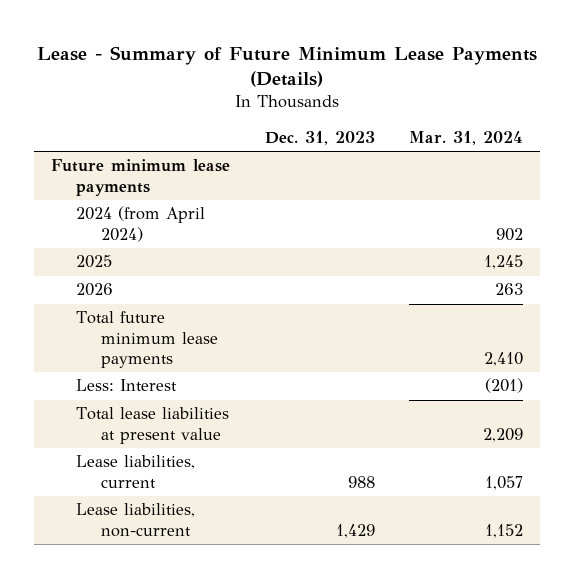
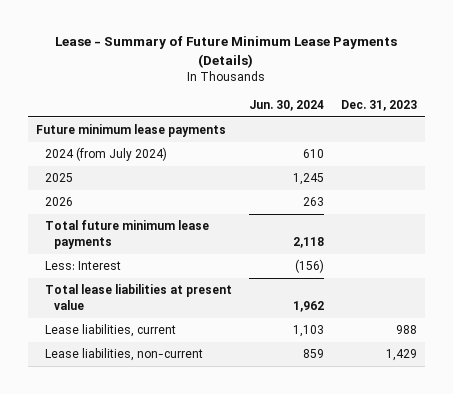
- | Dec. 31, 2023 | Mar. 31, 2024
+ | Jun. 30, 2024 | Dec. 31, 2023
- 2024 (from April 2024) | | 902
+ 2024 (from July 2024) | 610 |

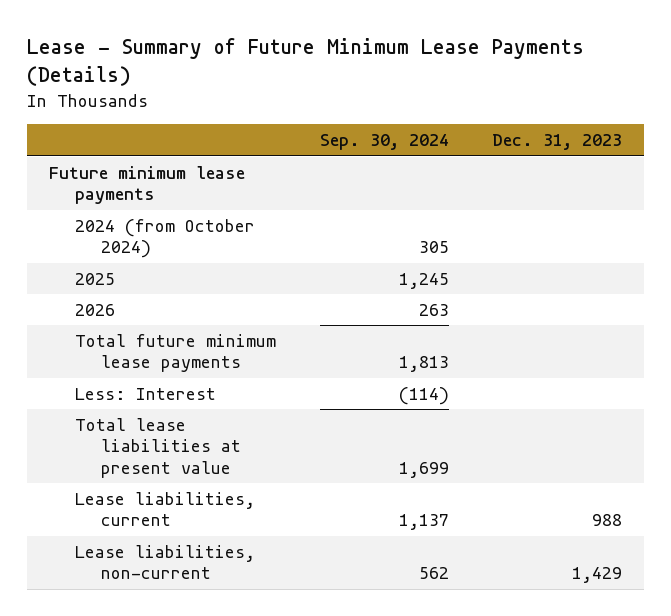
- | Jun. 30, 2024 | Dec. 31, 2023
+ | Sep. 30, 2024 | Dec. 31, 2023
- 2024 (from July 2024) | 610 |
+ 2024 (from October 2024) | 305 |

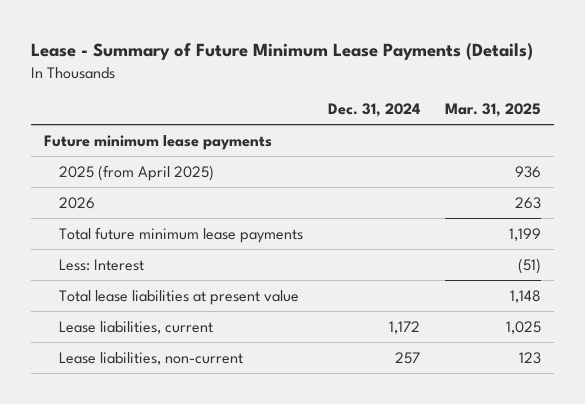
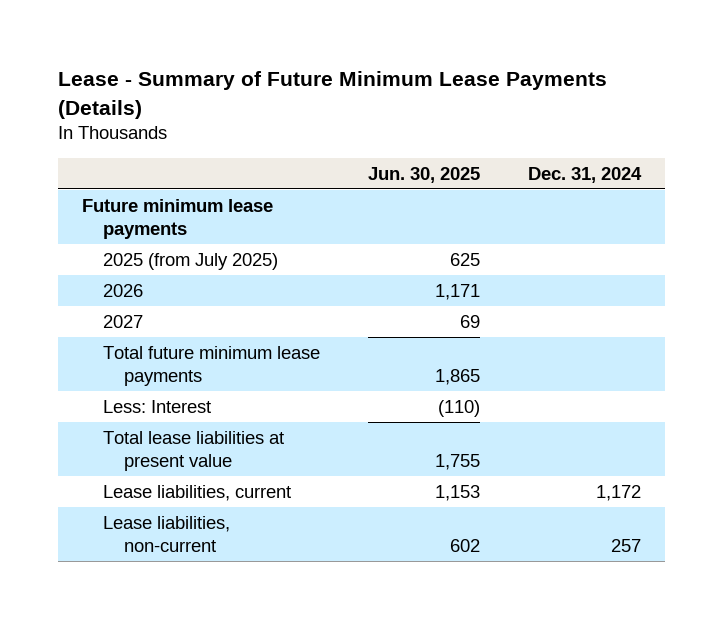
- | Dec. 31, 2024 | Mar. 31, 2025
+ | Jun. 30, 2025 | Dec. 31, 2024
- 2025 (from April 2025) | | 936
+ 2025 (from July 2025) | 625 |
+ 2027 | 69 |

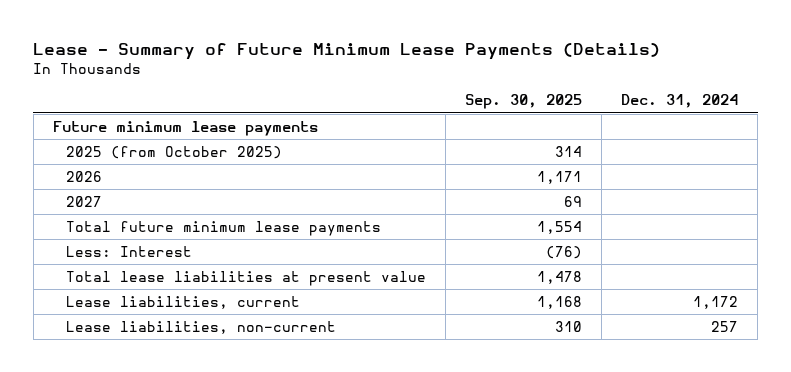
- | Jun. 30, 2025 | Dec. 31, 2024
+ | Sep. 30, 2025 | Dec. 31, 2024
- 2025 (from July 2025) | 625 |
+ 2025 (from October 2025) | 314 |

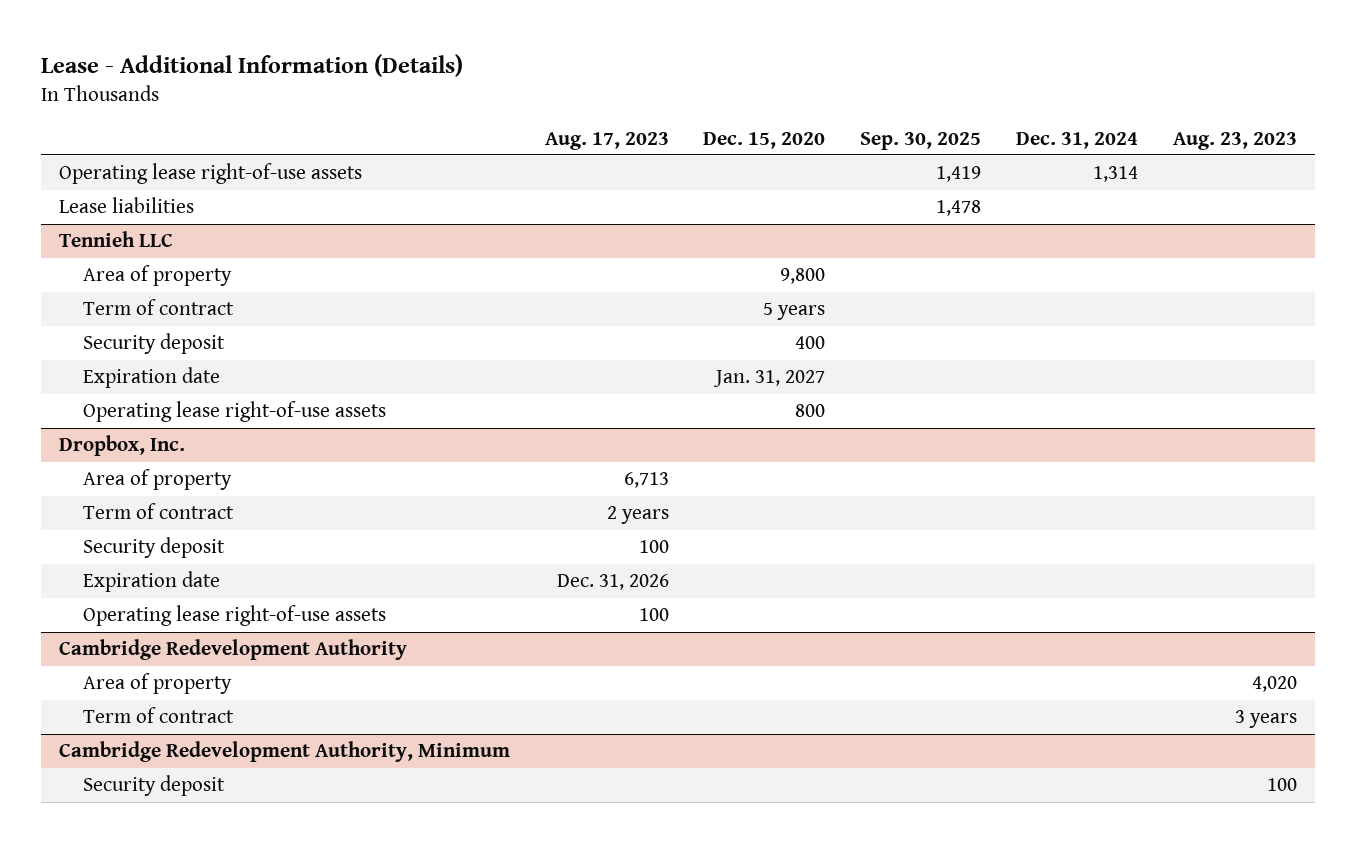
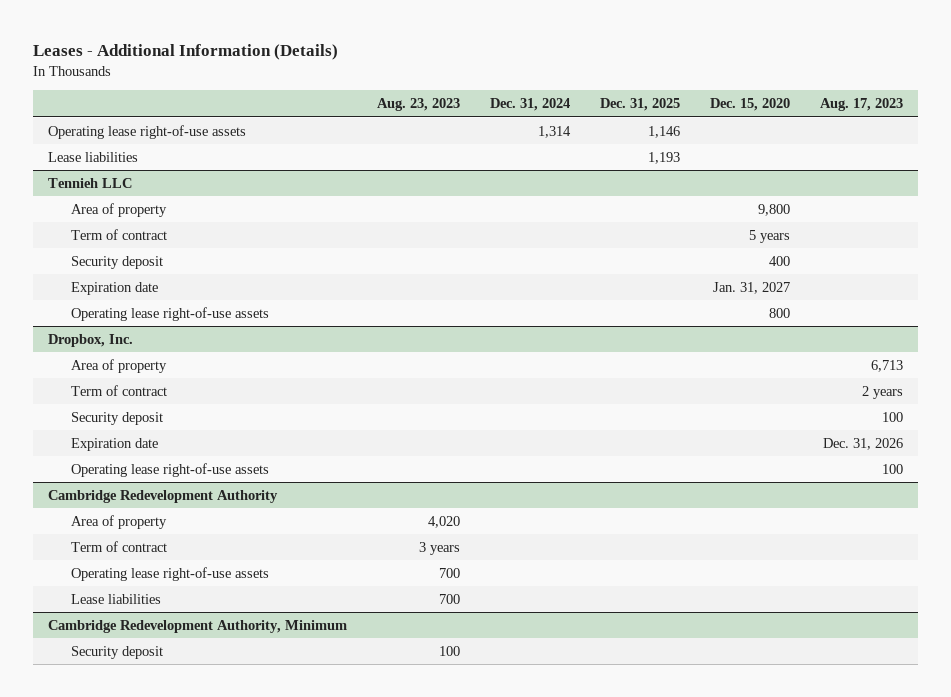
- Lease - Additional Information (Details)
+ Leases - Additional Information (Details)
- | Aug. 17, 2023 | Dec. 15, 2020 | Sep. 30, 2025 | Dec. 31, 2024 | Aug. 23, 2023
+ | Aug. 23, 2023 | Dec. 31, 2024 | Dec. 31, 2025 | Dec. 15, 2020 | Aug. 17, 2023
@ Cambridge Redevelopment Authority
+ Operating lease right-of-use assets | 700 | | | |
+ Lease liabilities | 700 | | | |

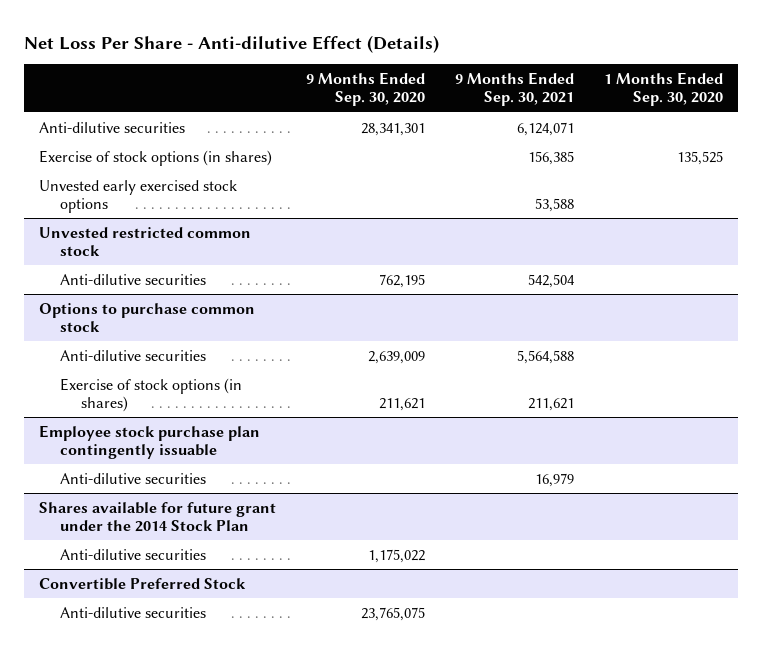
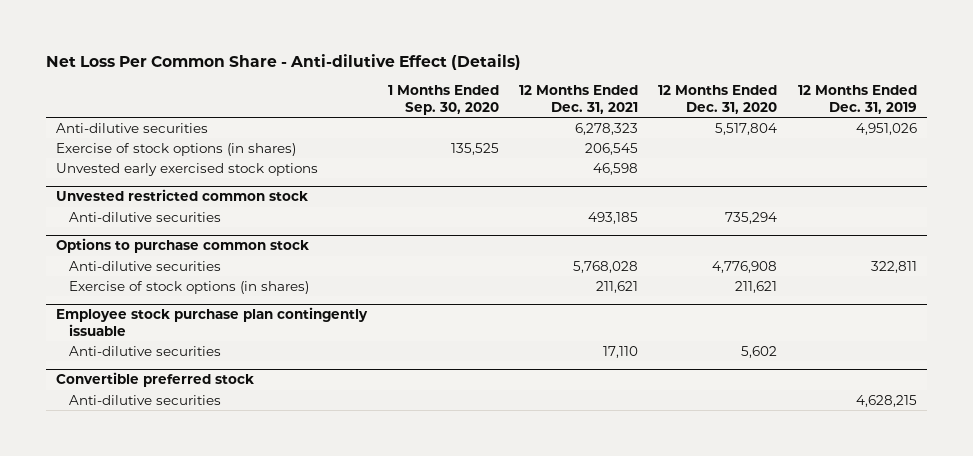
- Net Loss Per Share - Anti-dilutive Effect (Details)
+ Net Loss Per Common Share - Anti-dilutive Effect (Details)
- | 9 Months Ended Sep. 30, 2020 | 9 Months Ended Sep. 30, 2021 | 1 Months Ended Sep. 30, 2020
+ | 1 Months Ended Sep. 30, 2020 | 12 Months Ended Dec. 31, 2021 | 12 Months Ended Dec. 31, 2020 | 12 Months Ended Dec. 31, 2019
- Shares available for future grant under the 2014 Stock Plan
- Anti-dilutive securities | 1,175,022 | |
- Convertible Preferred Stock
+ Convertible preferred stock

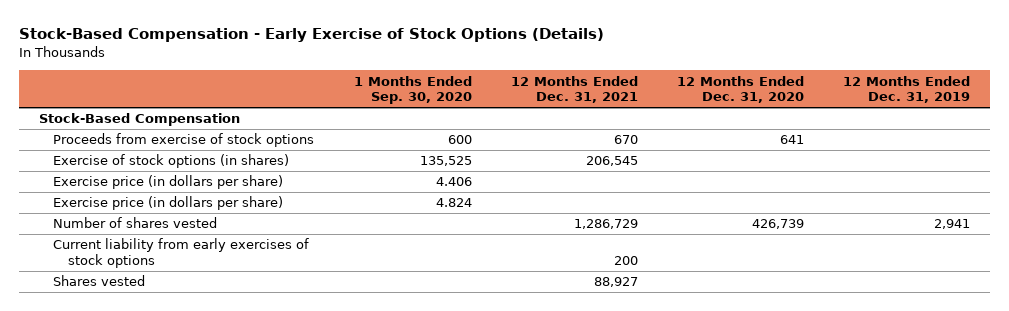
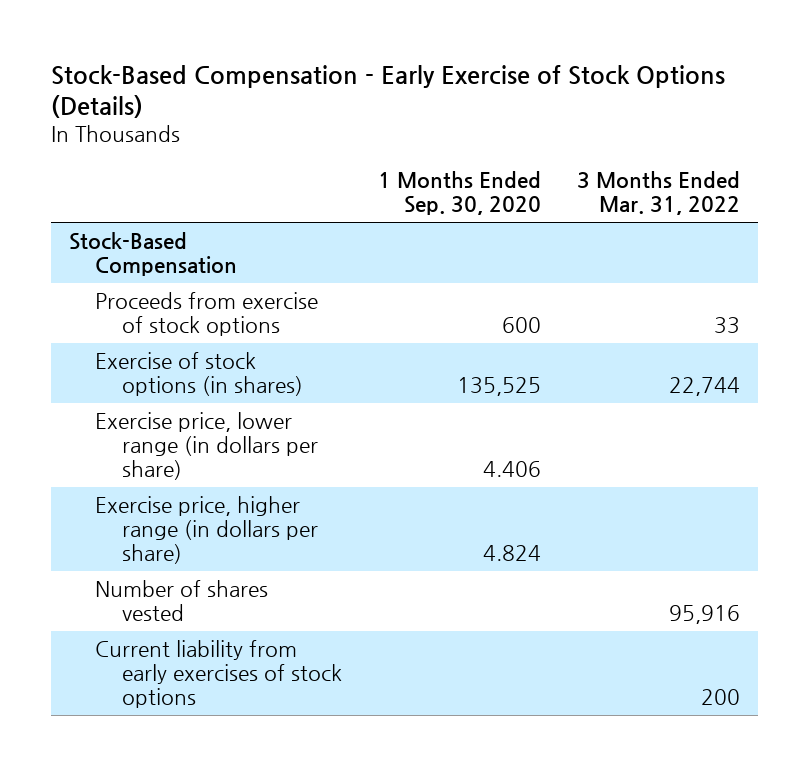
- | 1 Months Ended Sep. 30, 2020 | 12 Months Ended Dec. 31, 2021 | 12 Months Ended Dec. 31, 2020 | 12 Months Ended Dec. 31, 2019
+ | 1 Months Ended Sep. 30, 2020 | 3 Months Ended Mar. 31, 2022
- Exercise price (in dollars per share) | 4.406 | | |
- Exercise price (in dollars per share) | 4.824 | | |
+ Exercise price, lower range (in dollars per share) | 4.406 |
+ Exercise price, higher range (in dollars per share) | 4.824 |
- Shares vested | | 88,927 | |

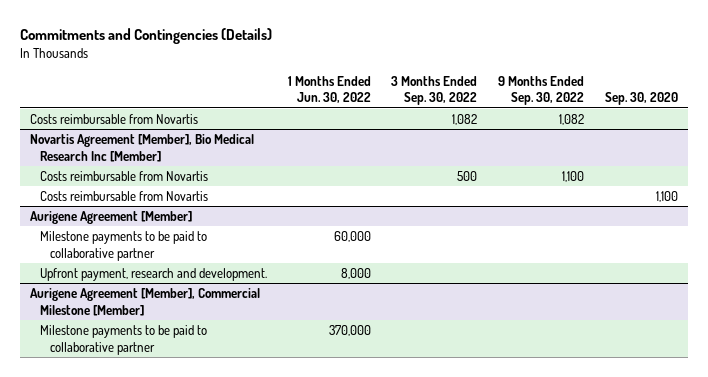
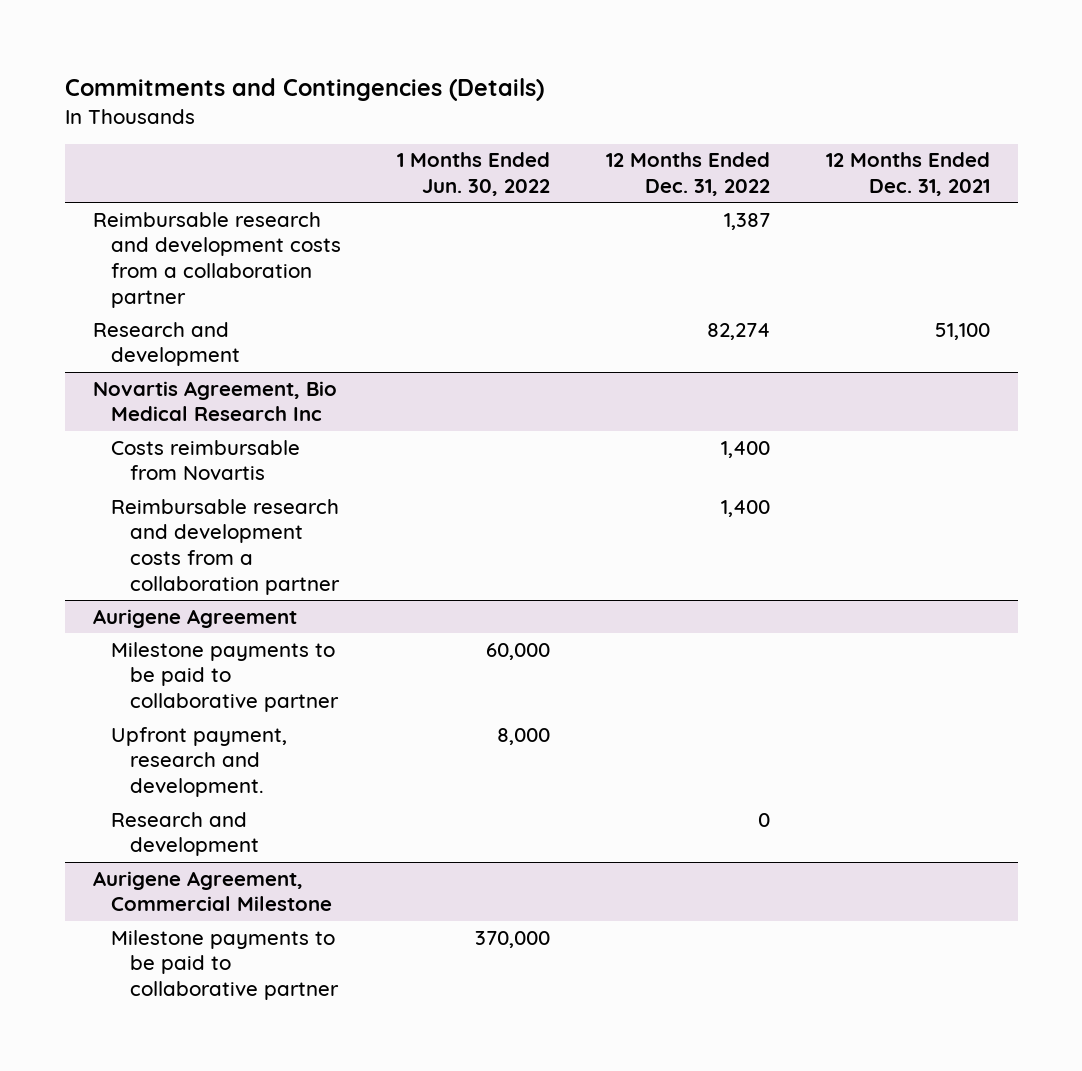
- | 1 Months Ended Jun. 30, 2022 | 3 Months Ended Sep. 30, 2022 | 9 Months Ended Sep. 30, 2022 | Sep. 30, 2020
+ | 1 Months Ended Jun. 30, 2022 | 12 Months Ended Dec. 31, 2022 | 12 Months Ended Dec. 31, 2021
- Costs reimbursable from Novartis | | 1,082 | 1,082 |
- Novartis Agreement [Member], Bio Medical Research Inc [Member]
- Costs reimbursable from Novartis | | 500 | 1,100 |
+ Reimbursable research and development costs from a collaboration partner | | 1,387 |
+ Research and development | | 82,274 | 51,100
+ Novartis Agreement, Bio Medical Research Inc
- Aurigene Agreement [Member]
+ Reimbursable research and development costs from a collaboration partner | | 1,400 |
+ Aurigene Agreement
- Aurigene Agreement [Member], Commercial Milestone [Member]
+ Research and development | | 0 |
+ Aurigene Agreement, Commercial Milestone

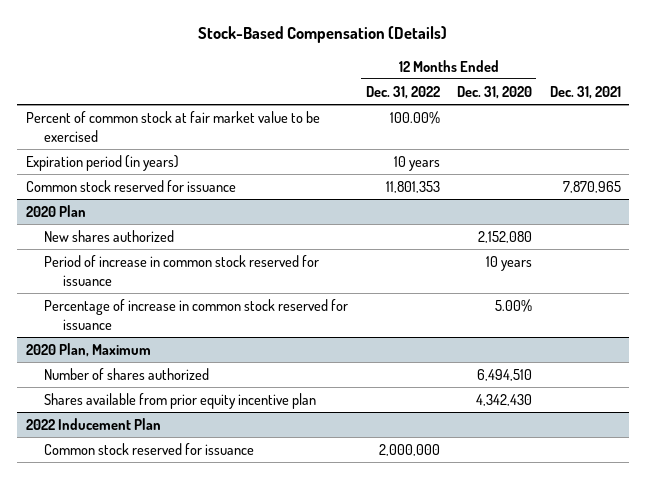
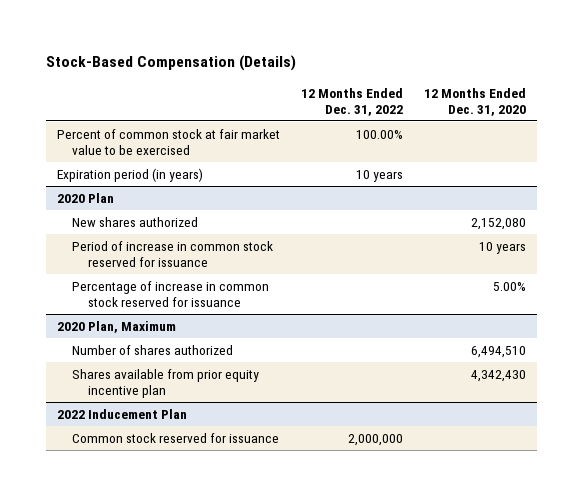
- | 12 Months Ended Dec. 31, 2022 | 12 Months Ended Dec. 31, 2020 | Dec. 31, 2021
+ | 12 Months Ended Dec. 31, 2022 | 12 Months Ended Dec. 31, 2020
- Common stock reserved for issuance | 11,801,353 | | 7,870,965

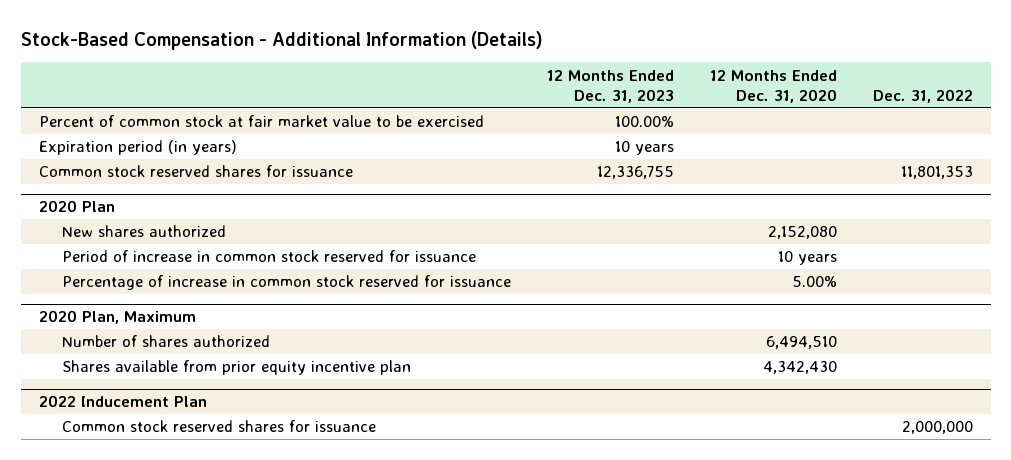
- Stock-Based Compensation (Details)
+ Stock-Based Compensation - Additional Information (Details)
- | 12 Months Ended Dec. 31, 2022 | 12 Months Ended Dec. 31, 2020
+ | 12 Months Ended Dec. 31, 2023 | 12 Months Ended Dec. 31, 2020 | Dec. 31, 2022
+ Common stock reserved shares for issuance | 12,336,755 | | 11,801,353
@ 2022 Inducement Plan
- Common stock reserved for issuance | 2,000,000 |
+ Common stock reserved shares for issuance | | | 2,000,000

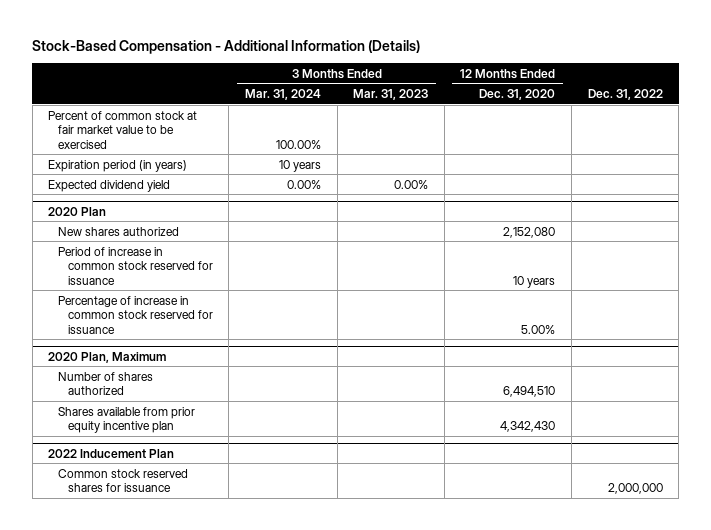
- | 12 Months Ended Dec. 31, 2023 | 12 Months Ended Dec. 31, 2020 | Dec. 31, 2022
+ | 3 Months Ended Mar. 31, 2024 | 3 Months Ended Mar. 31, 2023 | 12 Months Ended Dec. 31, 2020 | Dec. 31, 2022
- Common stock reserved shares for issuance | 12,336,755 | | 11,801,353
+ Expected dividend yield | 0.00% | 0.00% | |

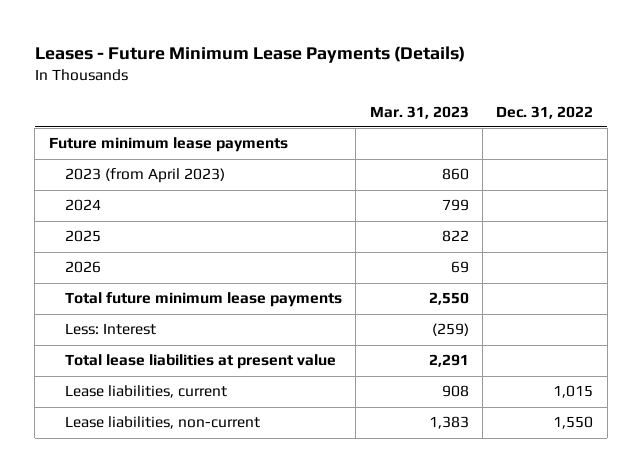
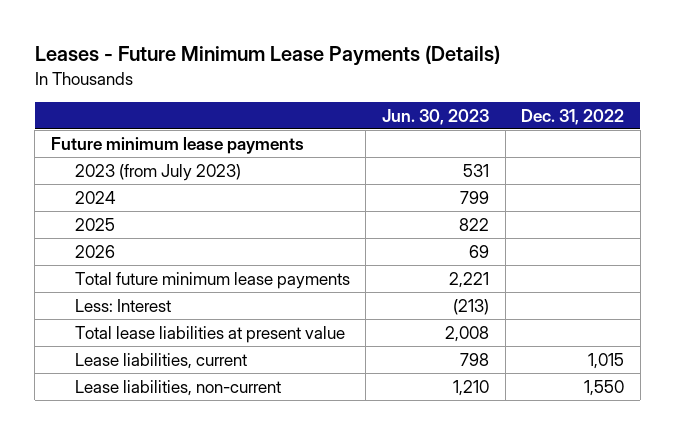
- | Mar. 31, 2023 | Dec. 31, 2022
+ | Jun. 30, 2023 | Dec. 31, 2022
- 2023 (from April 2023) | 860 |
+ 2023 (from July 2023) | 531 |

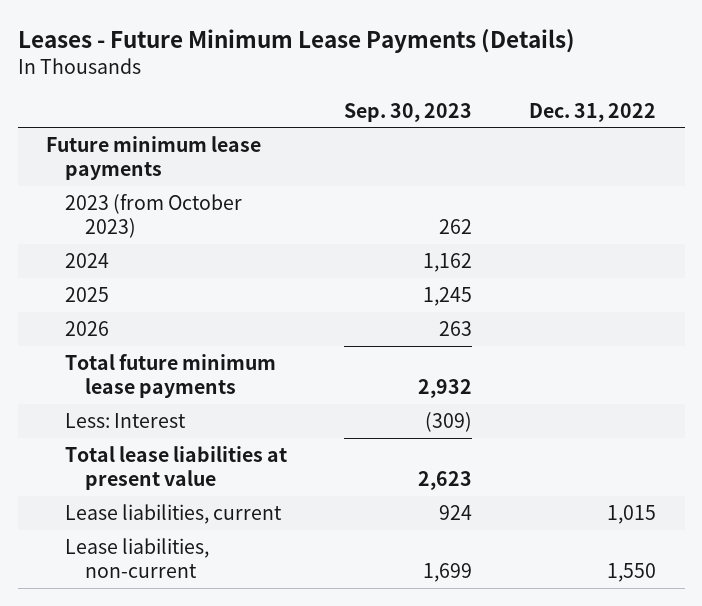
- | Jun. 30, 2023 | Dec. 31, 2022
+ | Sep. 30, 2023 | Dec. 31, 2022
- 2023 (from July 2023) | 531 |
+ 2023 (from October 2023) | 262 |

